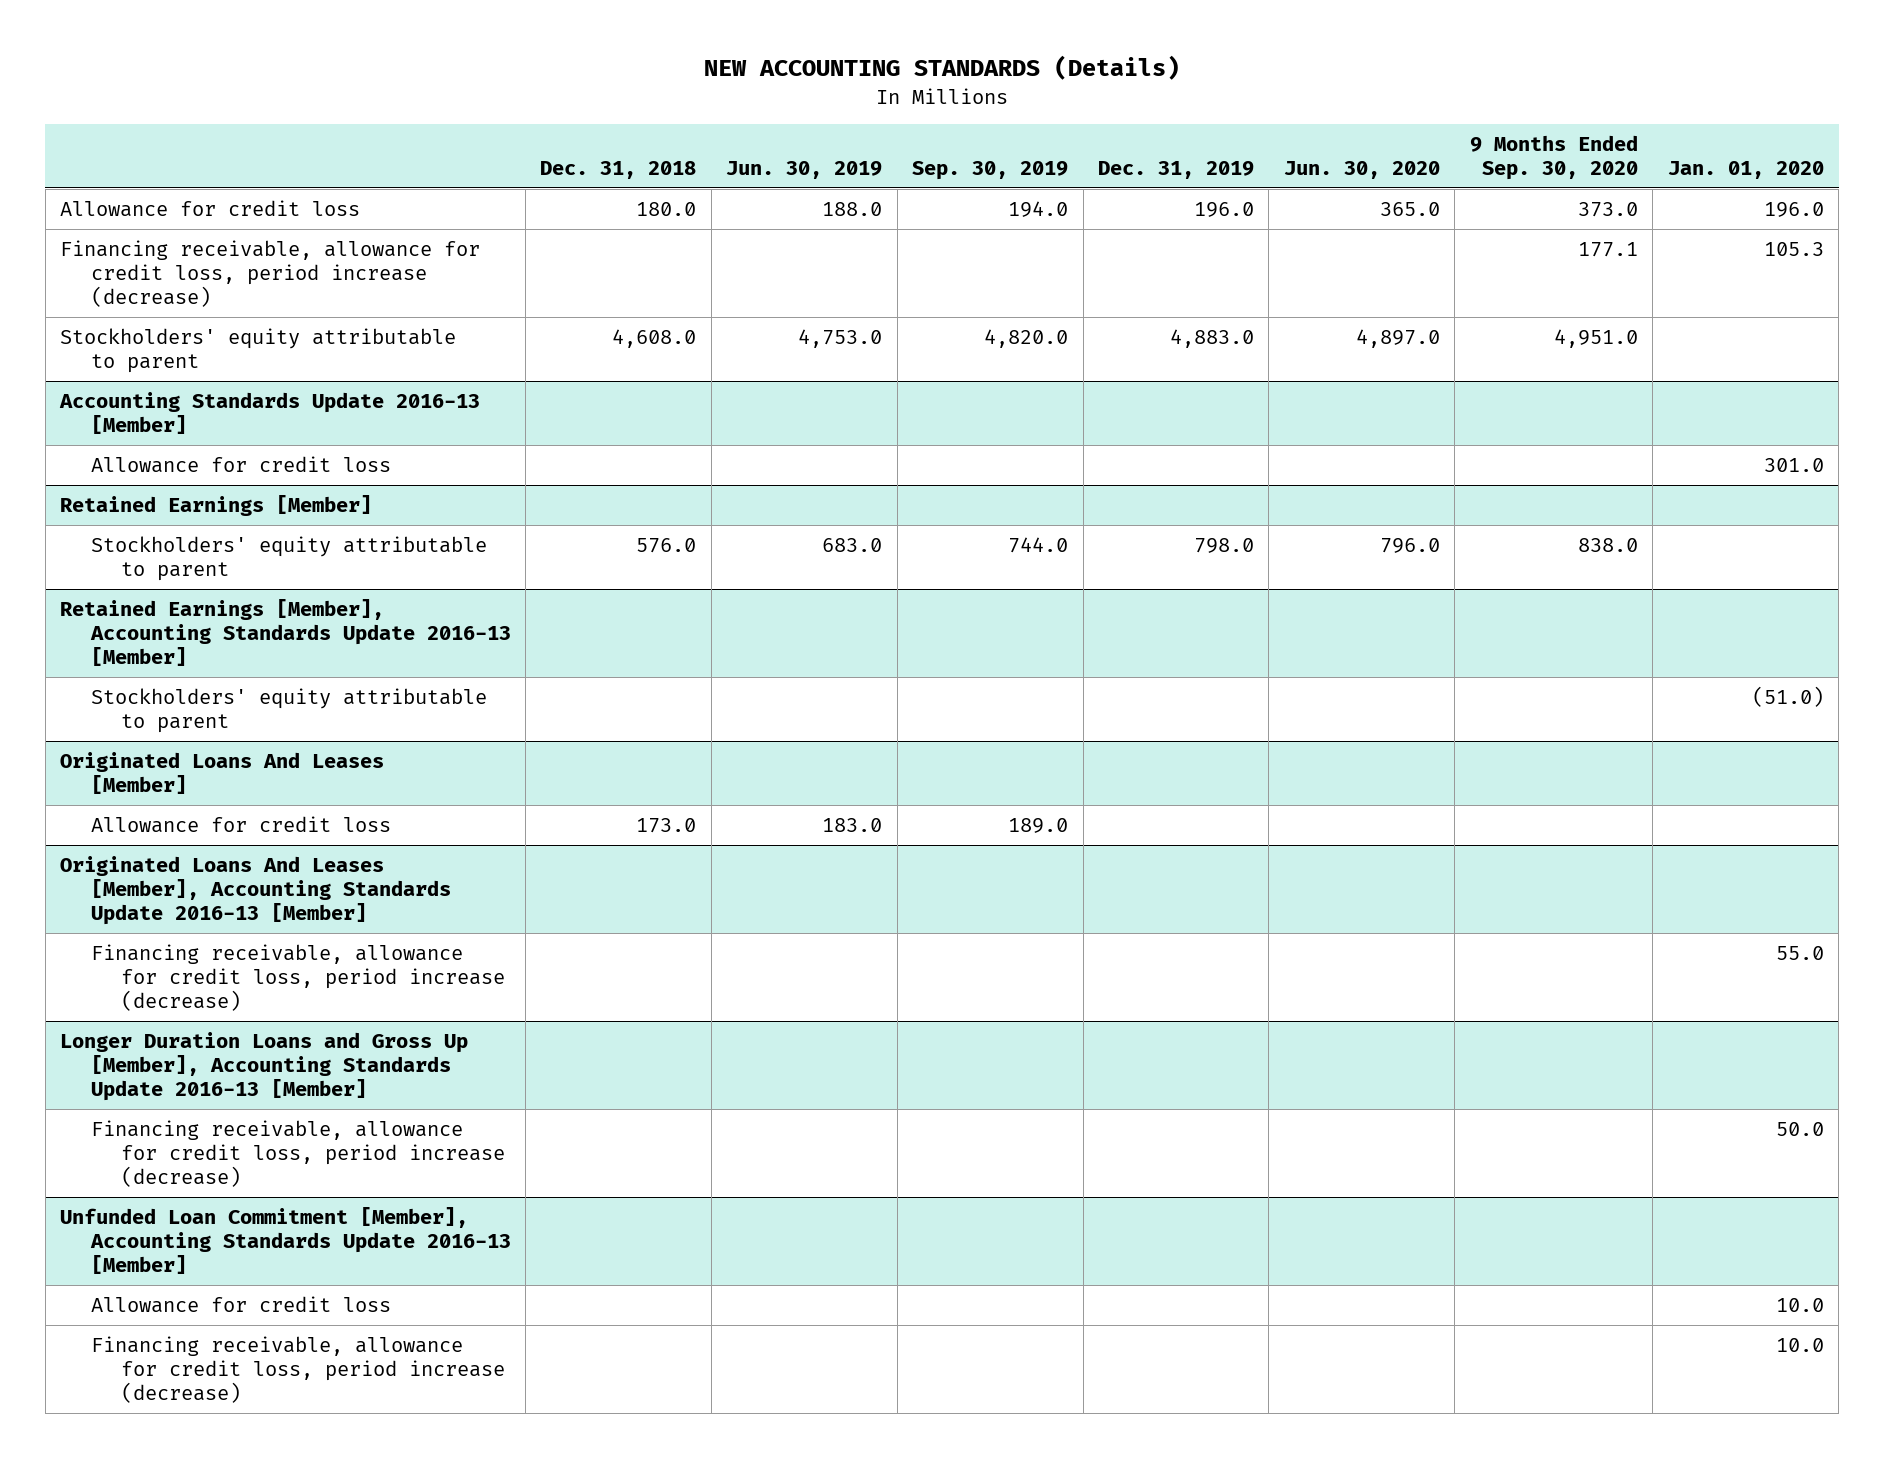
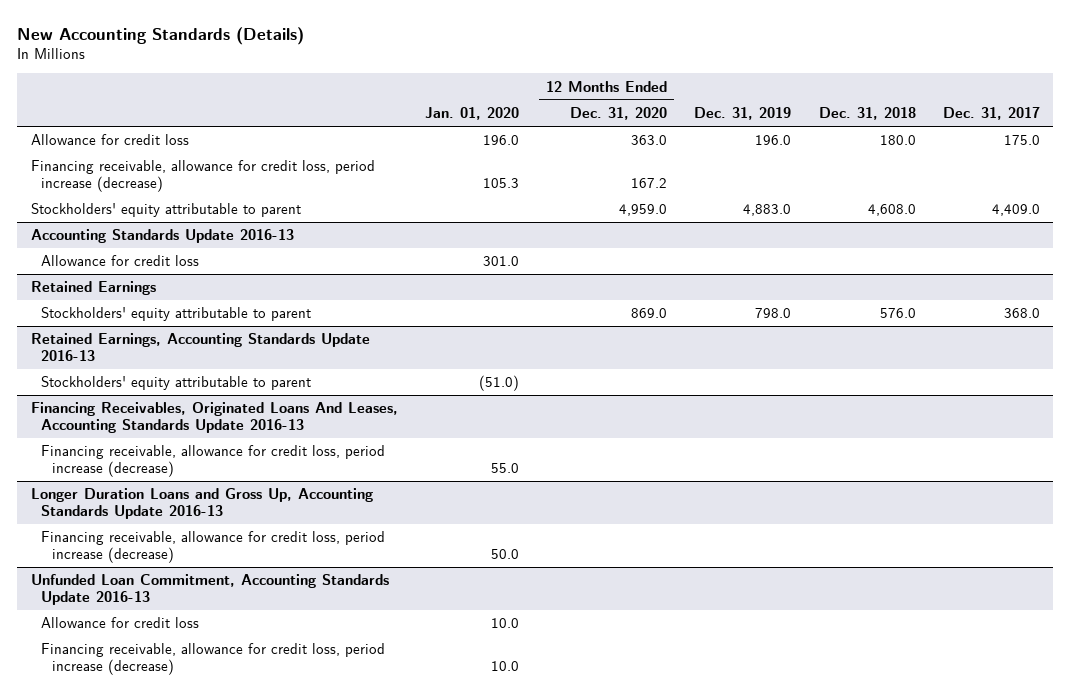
- NEW ACCOUNTING STANDARDS (Details)
+ New Accounting Standards (Details)
- | Dec. 31, 2018 | Jun. 30, 2019 | Sep. 30, 2019 | Dec. 31, 2019 | Jun. 30, 2020 | 9 Months Ended Sep. 30, 2020 | Jan. 01, 2020
+ | Jan. 01, 2020 | 12 Months Ended Dec. 31, 2020 | Dec. 31, 2019 | Dec. 31, 2018 | Dec. 31, 2017
- Accounting Standards Update 2016-13 [Member]
+ Accounting Standards Update 2016-13
- Retained Earnings [Member]
+ Retained Earnings
- Retained Earnings [Member], Accounting Standards Update 2016-13 [Member]
+ Retained Earnings, Accounting Standards Update 2016-13
- Originated Loans And Leases [Member]
- Allowance for credit loss | 173.0 | 183.0 | 189.0 | | | |
- Originated Loans And Leases [Member], Accounting Standards Update 2016-13 [Member]
+ Financing Receivables, Originated Loans And Leases, Accounting Standards Update 2016-13
- Longer Duration Loans and Gross Up [Member], Accounting Standards Update 2016-13 [Member]
+ Longer Duration Loans and Gross Up, Accounting Standards Update 2016-13
- Unfunded Loan Commitment [Member], Accounting Standards Update 2016-13 [Member]
+ Unfunded Loan Commitment, Accounting Standards Update 2016-13

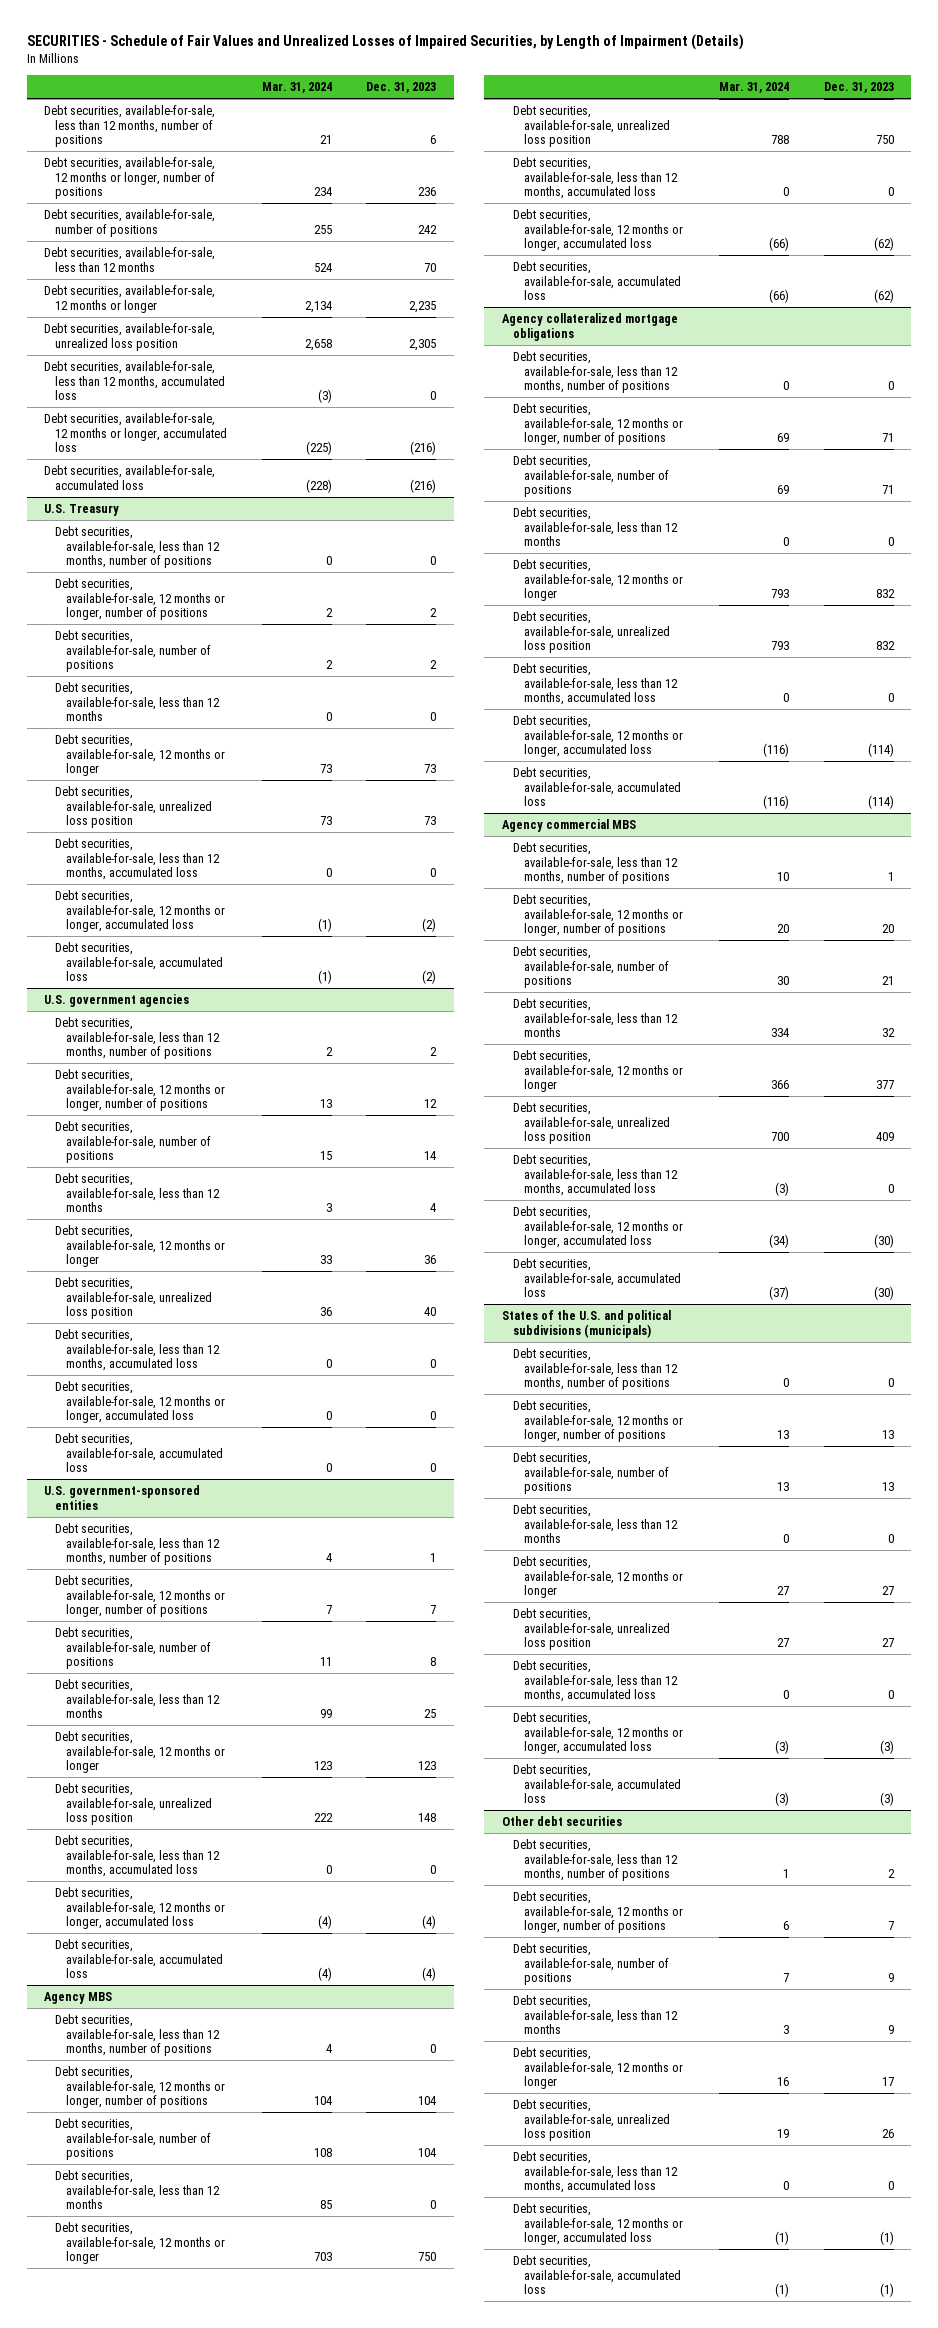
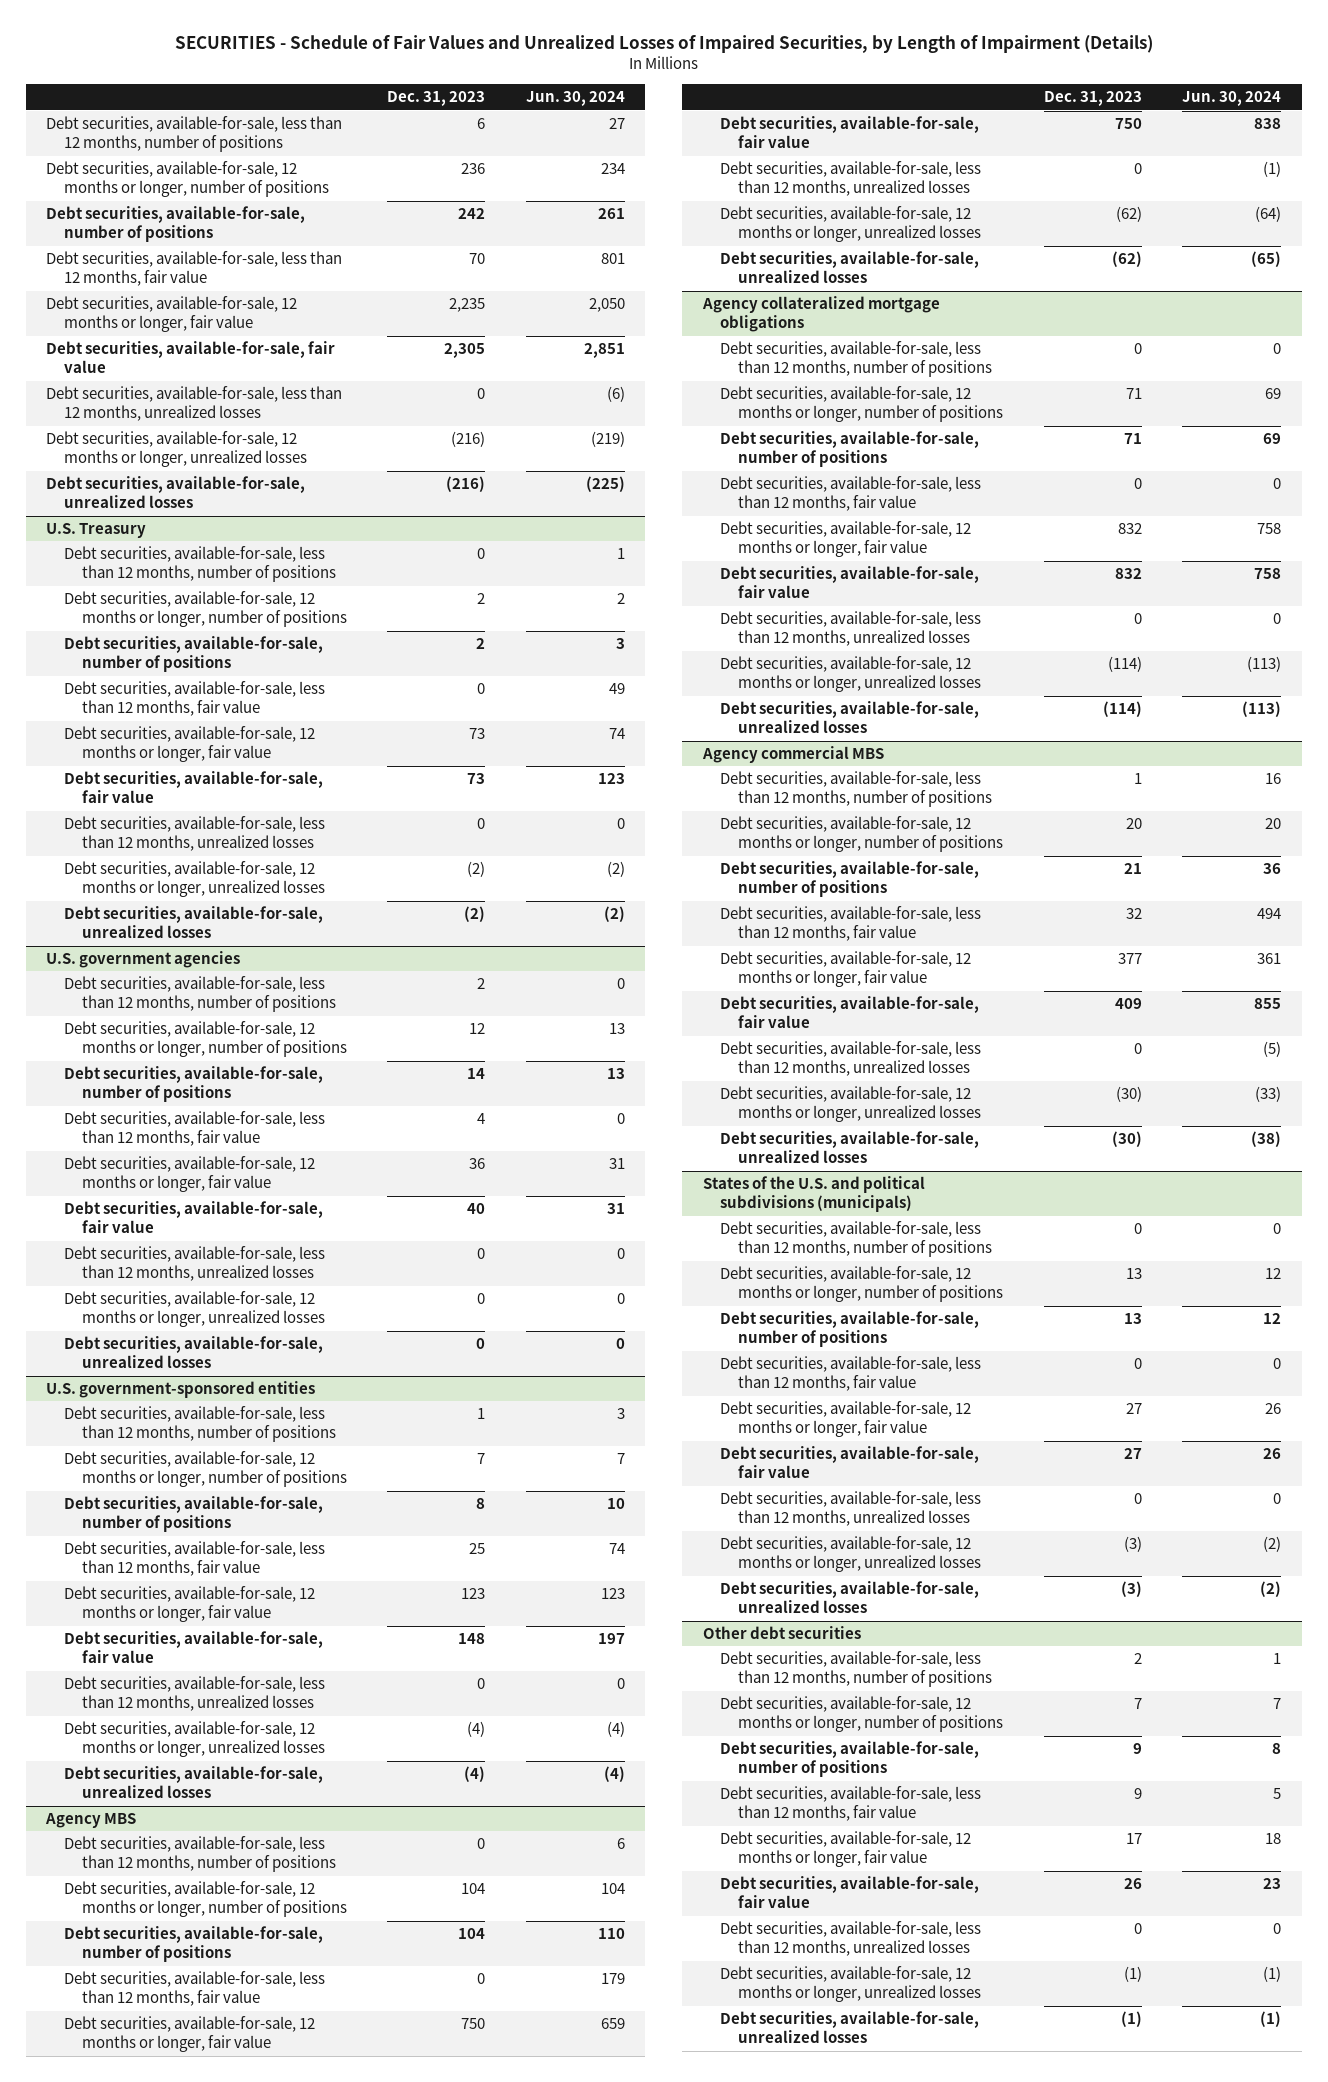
- | Mar. 31, 2024 | Dec. 31, 2023
+ | Dec. 31, 2023 | Jun. 30, 2024
- Debt securities, available-for-sale, less than 12 months | 524 | 70
- Debt securities, available-for-sale, 12 months or longer | 2,134 | 2,235
- Debt securities, available-for-sale, unrealized loss position | 2,658 | 2,305
- Debt securities, available-for-sale, less than 12 months, accumulated loss | (3) | 0
- Debt securities, available-for-sale, 12 months or longer, accumulated loss | (225) | (216)
- Debt securities, available-for-sale, accumulated loss | (228) | (216)
+ Debt securities, available-for-sale, less than 12 months, fair value | 70 | 801
+ Debt securities, available-for-sale, 12 months or longer, fair value | 2,235 | 2,050
+ Debt securities, available-for-sale, fair value | 2,305 | 2,851
+ Debt securities, available-for-sale, less than 12 months, unrealized losses | 0 | (6)
+ Debt securities, available-for-sale, 12 months or longer, unrealized losses | (216) | (219)
+ Debt securities, available-for-sale, unrealized losses | (216) | (225)
@ U.S. Treasury
- Debt securities, available-for-sale, less than 12 months | 0 | 0
- Debt securities, available-for-sale, 12 months or longer | 73 | 73
- Debt securities, available-for-sale, unrealized loss position | 73 | 73
- Debt securities, available-for-sale, less than 12 months, accumulated loss | 0 | 0
- Debt securities, available-for-sale, 12 months or longer, accumulated loss | (1) | (2)
- Debt securities, available-for-sale, accumulated loss | (1) | (2)
+ Debt securities, available-for-sale, less than 12 months, fair value | 0 | 49
+ Debt securities, available-for-sale, 12 months or longer, fair value | 73 | 74
+ Debt securities, available-for-sale, fair value | 73 | 123
+ Debt securities, available-for-sale, less than 12 months, unrealized losses | 0 | 0
+ Debt securities, available-for-sale, 12 months or longer, unrealized losses | (2) | (2)
+ Debt securities, available-for-sale, unrealized losses | (2) | (2)
@ U.S. government agencies
- Debt securities, available-for-sale, less than 12 months | 3 | 4
- Debt securities, available-for-sale, 12 months or longer | 33 | 36
- Debt securities, available-for-sale, unrealized loss position | 36 | 40
- Debt securities, available-for-sale, less than 12 months, accumulated loss | 0 | 0
- Debt securities, available-for-sale, 12 months or longer, accumulated loss | 0 | 0
- Debt securities, available-for-sale, accumulated loss | 0 | 0
+ Debt securities, available-for-sale, less than 12 months, fair value | 4 | 0
+ Debt securities, available-for-sale, 12 months or longer, fair value | 36 | 31
+ Debt securities, available-for-sale, fair value | 40 | 31
+ Debt securities, available-for-sale, less than 12 months, unrealized losses | 0 | 0
+ Debt securities, available-for-sale, 12 months or longer, unrealized losses | 0 | 0
+ Debt securities, available-for-sale, unrealized losses | 0 | 0
@ U.S. government-sponsored entities
- Debt securities, available-for-sale, less than 12 months | 99 | 25
- Debt securities, available-for-sale, 12 months or longer | 123 | 123
- Debt securities, available-for-sale, unrealized loss position | 222 | 148
- Debt securities, available-for-sale, less than 12 months, accumulated loss | 0 | 0
- Debt securities, available-for-sale, 12 months or longer, accumulated loss | (4) | (4)
- Debt securities, available-for-sale, accumulated loss | (4) | (4)
+ Debt securities, available-for-sale, less than 12 months, fair value | 25 | 74
+ Debt securities, available-for-sale, 12 months or longer, fair value | 123 | 123
+ Debt securities, available-for-sale, fair value | 148 | 197
+ Debt securities, available-for-sale, less than 12 months, unrealized losses | 0 | 0
+ Debt securities, available-for-sale, 12 months or longer, unrealized losses | (4) | (4)
+ Debt securities, available-for-sale, unrealized losses | (4) | (4)
@ Agency MBS
- Debt securities, available-for-sale, less than 12 months | 85 | 0
- Debt securities, available-for-sale, 12 months or longer | 703 | 750
- Debt securities, available-for-sale, unrealized loss position | 788 | 750
- Debt securities, available-for-sale, less than 12 months, accumulated loss | 0 | 0
- Debt securities, available-for-sale, 12 months or longer, accumulated loss | (66) | (62)
- Debt securities, available-for-sale, accumulated loss | (66) | (62)
+ Debt securities, available-for-sale, less than 12 months, fair value | 0 | 179
+ Debt securities, available-for-sale, 12 months or longer, fair value | 750 | 659
+ Debt securities, available-for-sale, fair value | 750 | 838
+ Debt securities, available-for-sale, less than 12 months, unrealized losses | 0 | (1)
+ Debt securities, available-for-sale, 12 months or longer, unrealized losses | (62) | (64)
+ Debt securities, available-for-sale, unrealized losses | (62) | (65)
@ Agency collateralized mortgage obligations
- Debt securities, available-for-sale, less than 12 months | 0 | 0
- Debt securities, available-for-sale, 12 months or longer | 793 | 832
- Debt securities, available-for-sale, unrealized loss position | 793 | 832
- Debt securities, available-for-sale, less than 12 months, accumulated loss | 0 | 0
- Debt securities, available-for-sale, 12 months or longer, accumulated loss | (116) | (114)
- Debt securities, available-for-sale, accumulated loss | (116) | (114)
+ Debt securities, available-for-sale, less than 12 months, fair value | 0 | 0
+ Debt securities, available-for-sale, 12 months or longer, fair value | 832 | 758
+ Debt securities, available-for-sale, fair value | 832 | 758
+ Debt securities, available-for-sale, less than 12 months, unrealized losses | 0 | 0
+ Debt securities, available-for-sale, 12 months or longer, unrealized losses | (114) | (113)
+ Debt securities, available-for-sale, unrealized losses | (114) | (113)
@ Agency commercial MBS
- Debt securities, available-for-sale, less than 12 months | 334 | 32
- Debt securities, available-for-sale, 12 months or longer | 366 | 377
- Debt securities, available-for-sale, unrealized loss position | 700 | 409
- Debt securities, available-for-sale, less than 12 months, accumulated loss | (3) | 0
- Debt securities, available-for-sale, 12 months or longer, accumulated loss | (34) | (30)
- Debt securities, available-for-sale, accumulated loss | (37) | (30)
+ Debt securities, available-for-sale, less than 12 months, fair value | 32 | 494
+ Debt securities, available-for-sale, 12 months or longer, fair value | 377 | 361
+ Debt securities, available-for-sale, fair value | 409 | 855
+ Debt securities, available-for-sale, less than 12 months, unrealized losses | 0 | (5)
+ Debt securities, available-for-sale, 12 months or longer, unrealized losses | (30) | (33)
+ Debt securities, available-for-sale, unrealized losses | (30) | (38)
@ States of the U.S. and political subdivisions (municipals)
- Debt securities, available-for-sale, less than 12 months | 0 | 0
- Debt securities, available-for-sale, 12 months or longer | 27 | 27
- Debt securities, available-for-sale, unrealized loss position | 27 | 27
- Debt securities, available-for-sale, less than 12 months, accumulated loss | 0 | 0
- Debt securities, available-for-sale, 12 months or longer, accumulated loss | (3) | (3)
- Debt securities, available-for-sale, accumulated loss | (3) | (3)
+ Debt securities, available-for-sale, less than 12 months, fair value | 0 | 0
+ Debt securities, available-for-sale, 12 months or longer, fair value | 27 | 26
+ Debt securities, available-for-sale, fair value | 27 | 26
+ Debt securities, available-for-sale, less than 12 months, unrealized losses | 0 | 0
+ Debt securities, available-for-sale, 12 months or longer, unrealized losses | (3) | (2)
+ Debt securities, available-for-sale, unrealized losses | (3) | (2)
@ Other debt securities
- Debt securities, available-for-sale, less than 12 months | 3 | 9
- Debt securities, available-for-sale, 12 months or longer | 16 | 17
- Debt securities, available-for-sale, unrealized loss position | 19 | 26
- Debt securities, available-for-sale, less than 12 months, accumulated loss | 0 | 0
- Debt securities, available-for-sale, 12 months or longer, accumulated loss | (1) | (1)
- Debt securities, available-for-sale, accumulated loss | (1) | (1)
+ Debt securities, available-for-sale, less than 12 months, fair value | 9 | 5
+ Debt securities, available-for-sale, 12 months or longer, fair value | 17 | 18
+ Debt securities, available-for-sale, fair value | 26 | 23
+ Debt securities, available-for-sale, less than 12 months, unrealized losses | 0 | 0
+ Debt securities, available-for-sale, 12 months or longer, unrealized losses | (1) | (1)
+ Debt securities, available-for-sale, unrealized losses | (1) | (1)

